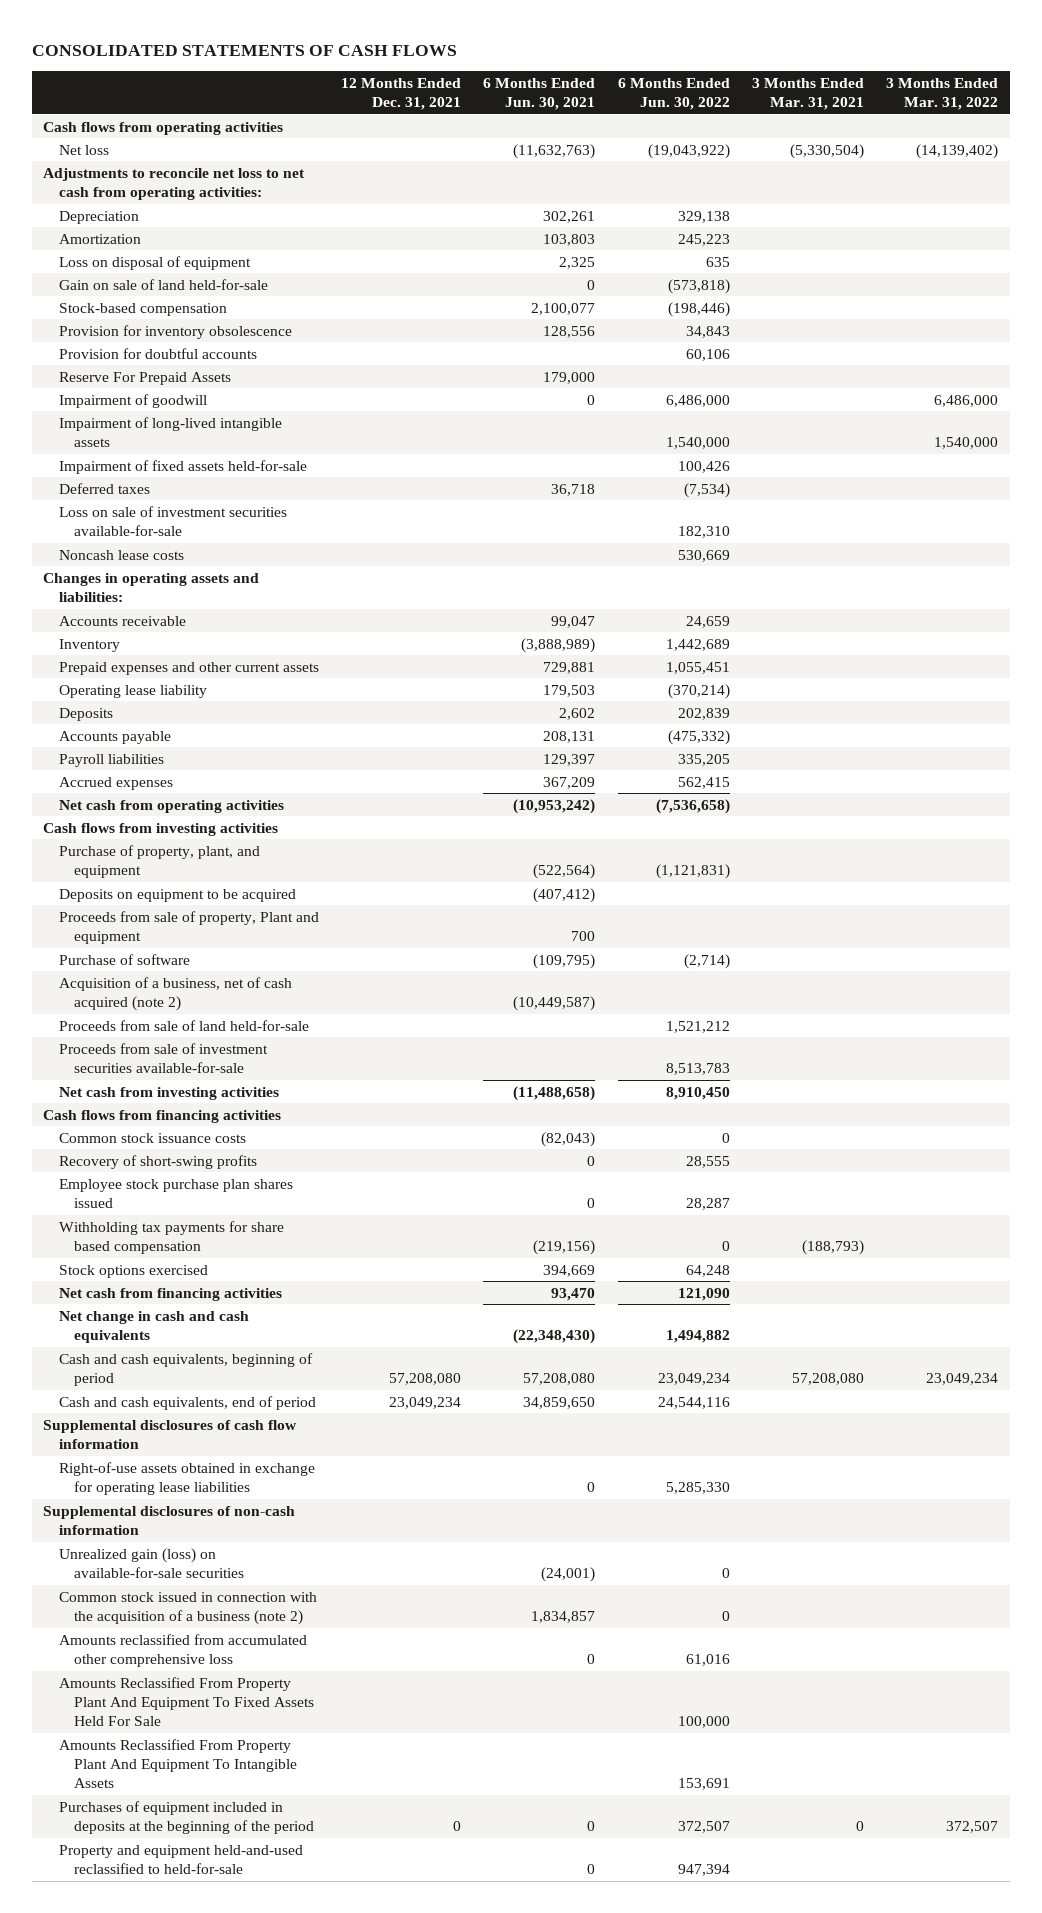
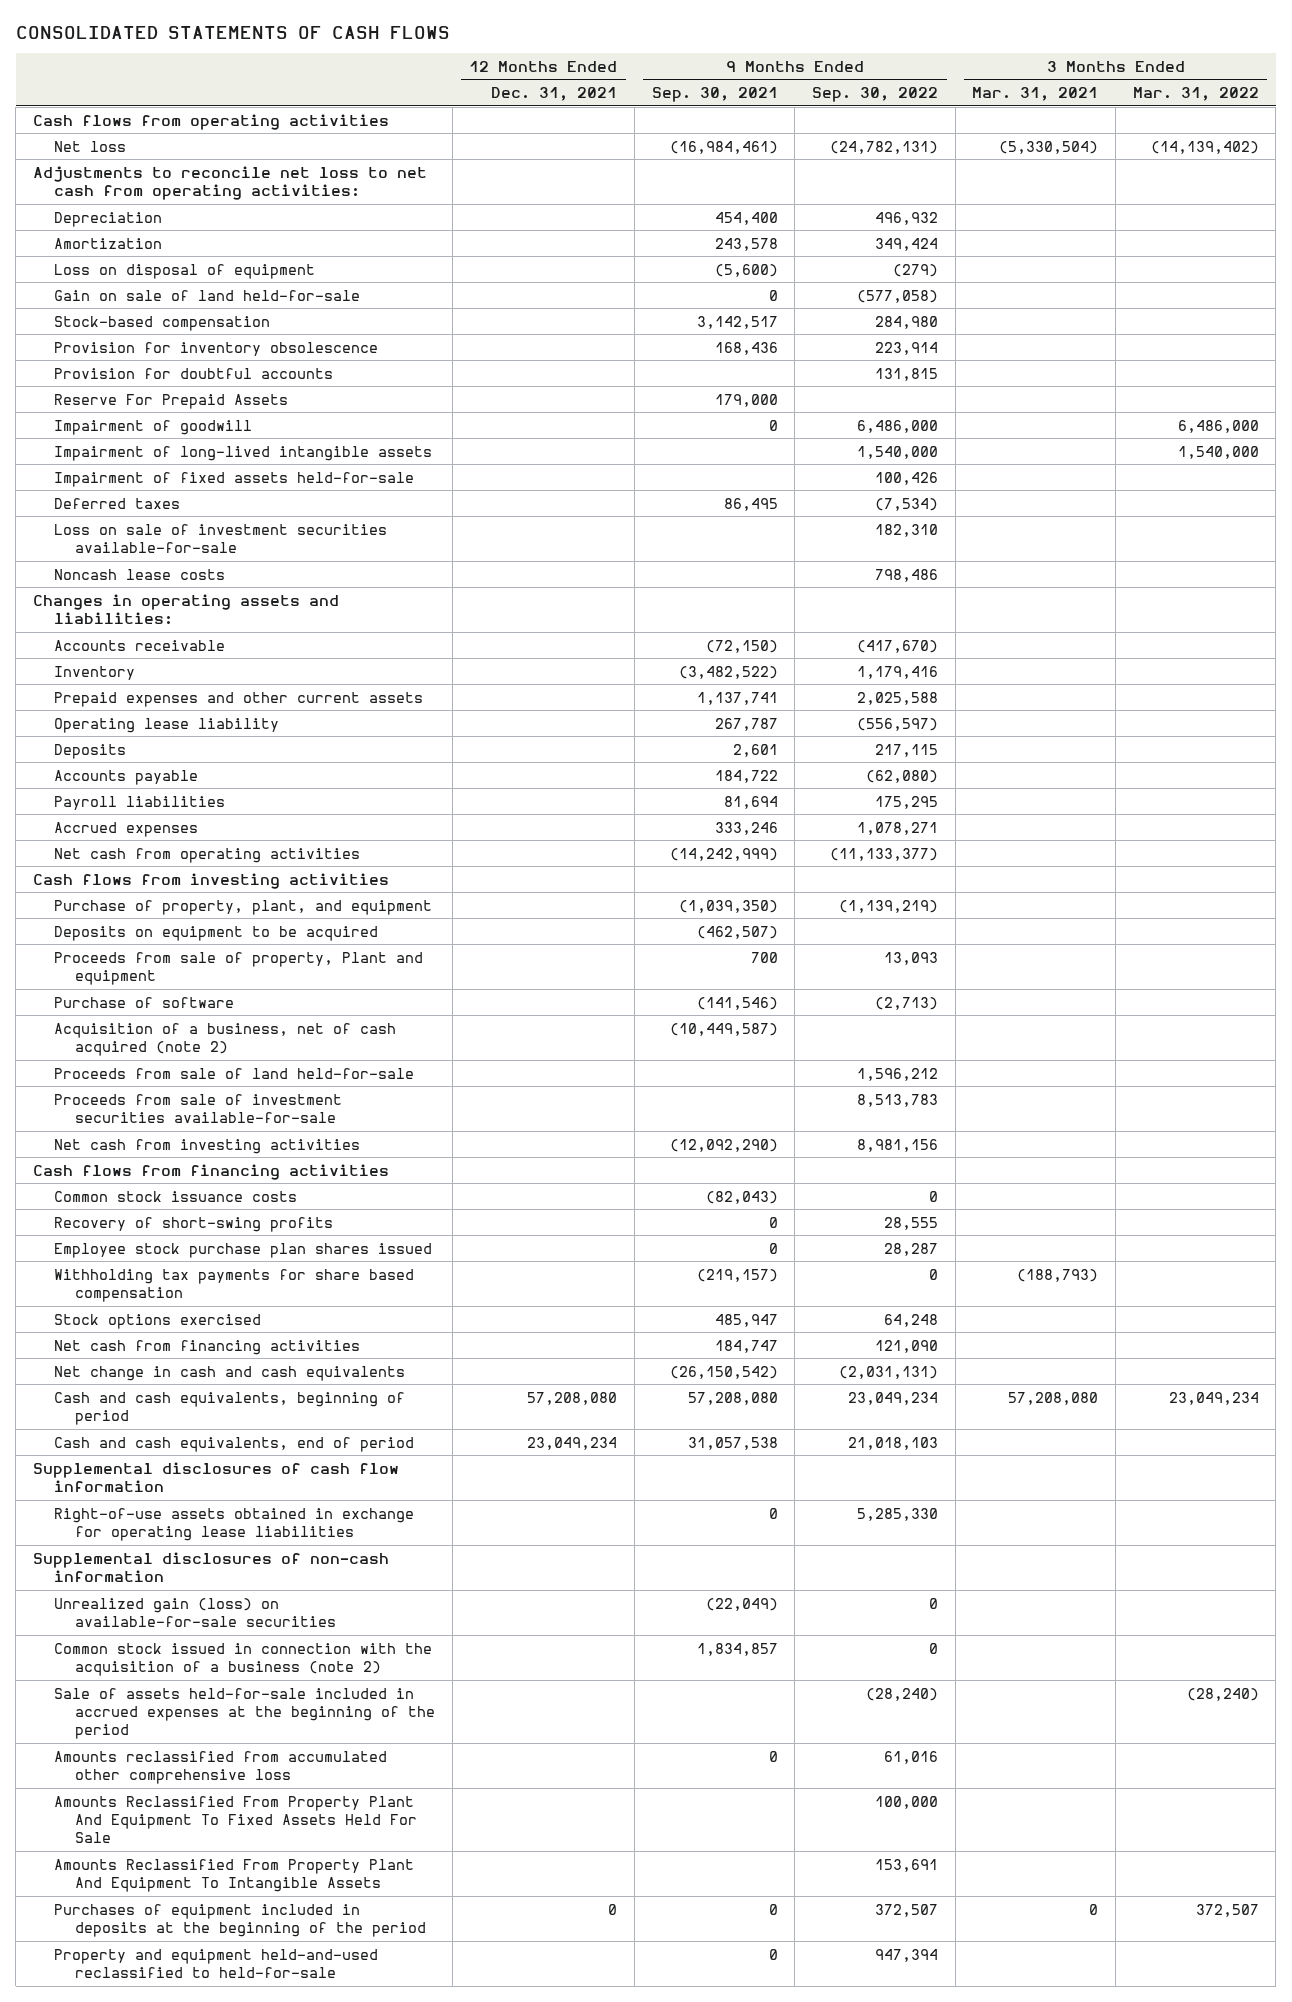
- | 12 Months Ended Dec. 31, 2021 | 6 Months Ended Jun. 30, 2021 | 6 Months Ended Jun. 30, 2022 | 3 Months Ended Mar. 31, 2021 | 3 Months Ended Mar. 31, 2022
+ | 12 Months Ended Dec. 31, 2021 | 9 Months Ended Sep. 30, 2021 | 9 Months Ended Sep. 30, 2022 | 3 Months Ended Mar. 31, 2021 | 3 Months Ended Mar. 31, 2022
+ Sale of assets held-for-sale included in accrued expenses at the beginning of the period | | | (28,240) | | (28,240)

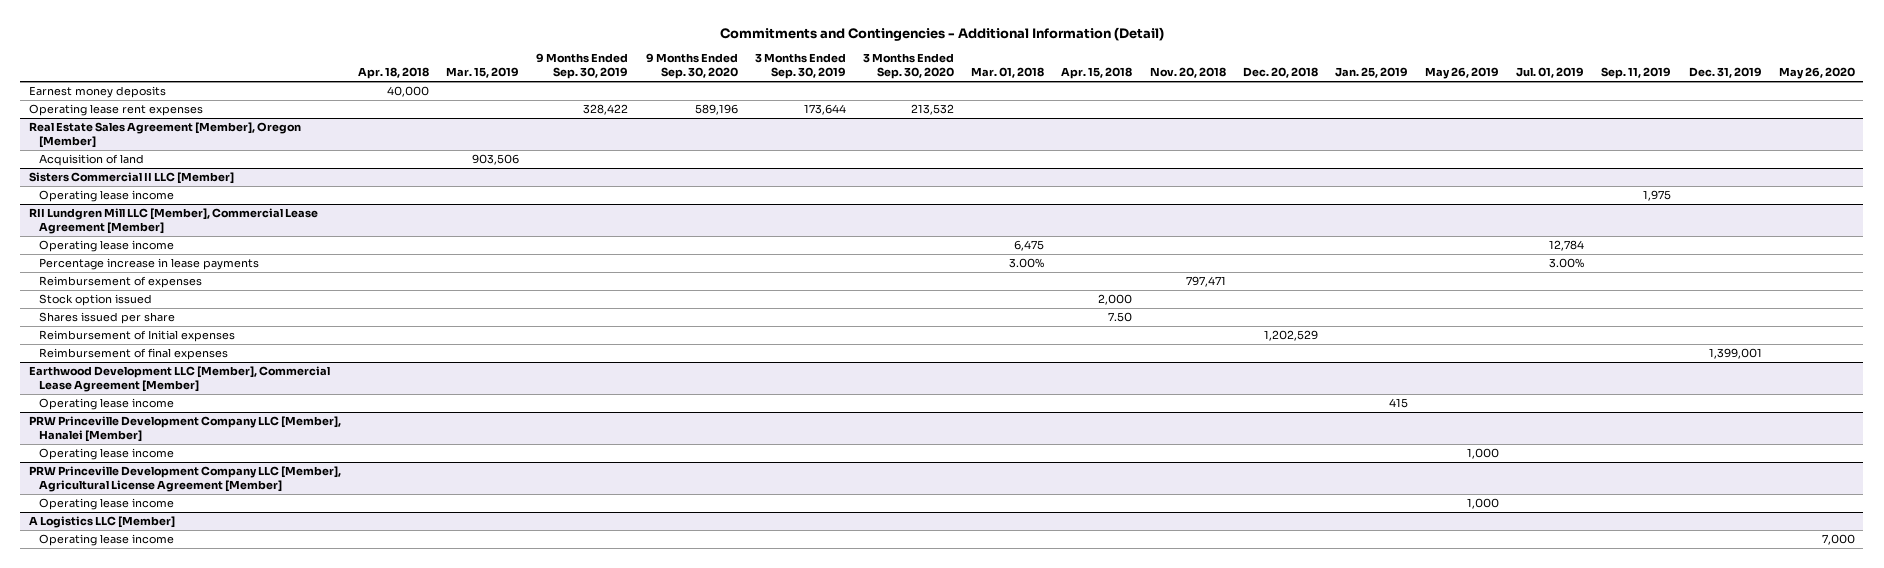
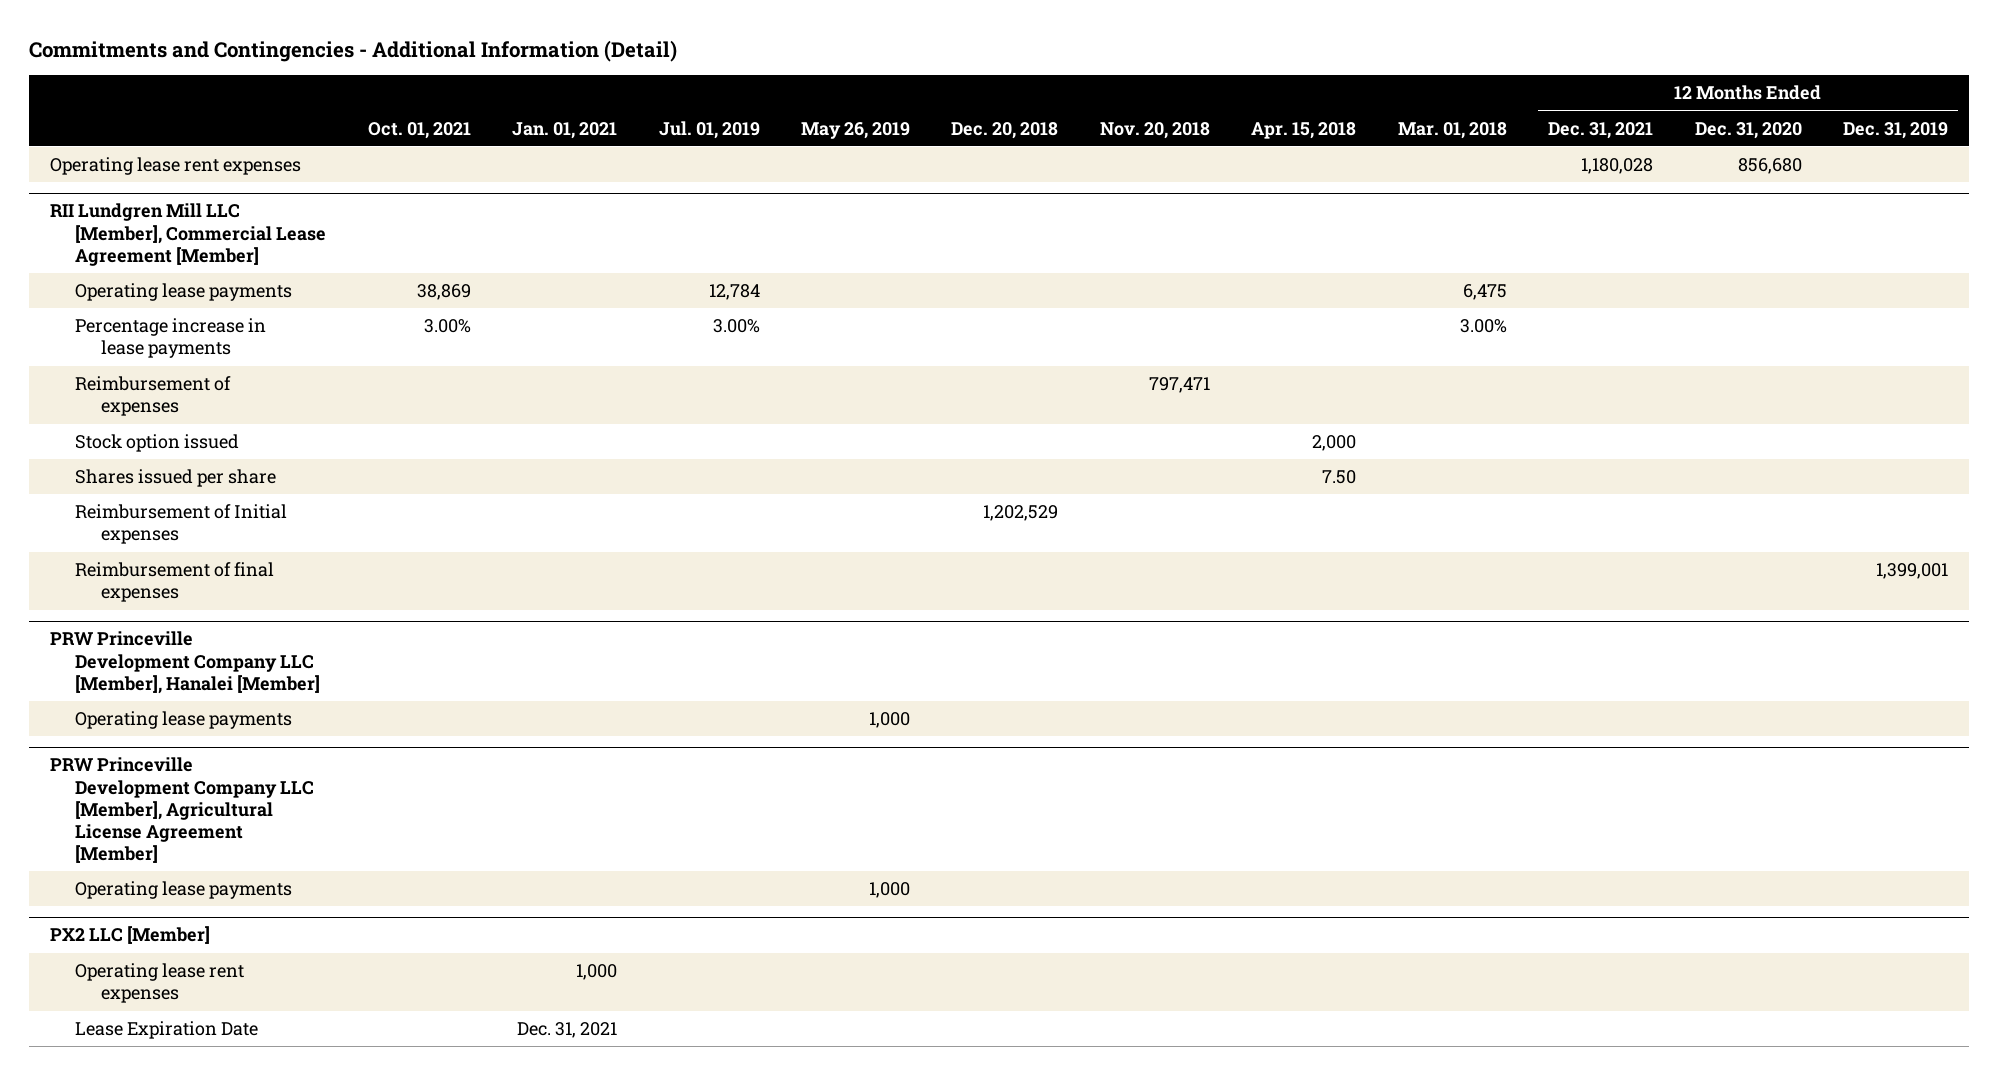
- | Apr. 18, 2018 | Mar. 15, 2019 | 9 Months Ended Sep. 30, 2019 | 9 Months Ended Sep. 30, 2020 | 3 Months Ended Sep. 30, 2019 | 3 Months Ended Sep. 30, 2020 | Mar. 01, 2018 | Apr. 15, 2018 | Nov. 20, 2018 | Dec. 20, 2018 | Jan. 25, 2019 | May 26, 2019 | Jul. 01, 2019 | Sep. 11, 2019 | Dec. 31, 2019 | May 26, 2020
+ | Oct. 01, 2021 | Jan. 01, 2021 | Jul. 01, 2019 | May 26, 2019 | Dec. 20, 2018 | Nov. 20, 2018 | Apr. 15, 2018 | Mar. 01, 2018 | 12 Months Ended Dec. 31, 2021 | 12 Months Ended Dec. 31, 2020 | 12 Months Ended Dec. 31, 2019
- Earnest money deposits | 40,000 | | | | | | | | | | | | | | |
- Real Estate Sales Agreement [Member], Oregon [Member]
- Acquisition of land | | 903,506 | | | | | | | | | | | | | |
- Sisters Commercial II LLC [Member]
- Operating lease income | | | | | | | | | | | | | | 1,975 | |
@ RII Lundgren Mill LLC [Member], Commercial Lease Agreement [Member]
- Operating lease income | | | | | | | 6,475 | | | | | | 12,784 | | |
+ Operating lease payments | 38,869 | | 12,784 | | | | | 6,475 | | |
- Earthwood Development LLC [Member], Commercial Lease Agreement [Member]
- Operating lease income | | | | | | | | | | | 415 | | | | |
@ PRW Princeville Development Company LLC [Member], Hanalei [Member]
- Operating lease income | | | | | | | | | | | | 1,000 | | | |
+ Operating lease payments | | | | 1,000 | | | | | | |
@ PRW Princeville Development Company LLC [Member], Agricultural License Agreement [Member]
- Operating lease income | | | | | | | | | | | | 1,000 | | | |
- A Logistics LLC [Member]
- Operating lease income | | | | | | | | | | | | | | | | 7,000
@ PRW Princeville Development Company LLC [Member], Agricultural License Agreement [Member]
+ Operating lease payments | | | | 1,000 | | | | | | |
+ PX2 LLC [Member]
+ Operating lease rent expenses | | 1,000 | | | | | | | | |
+ Lease Expiration Date | | Dec. 31, 2021 | | | | | | | | |

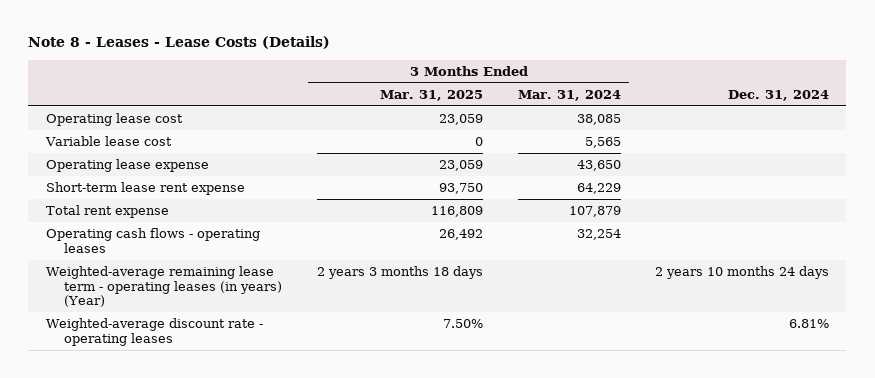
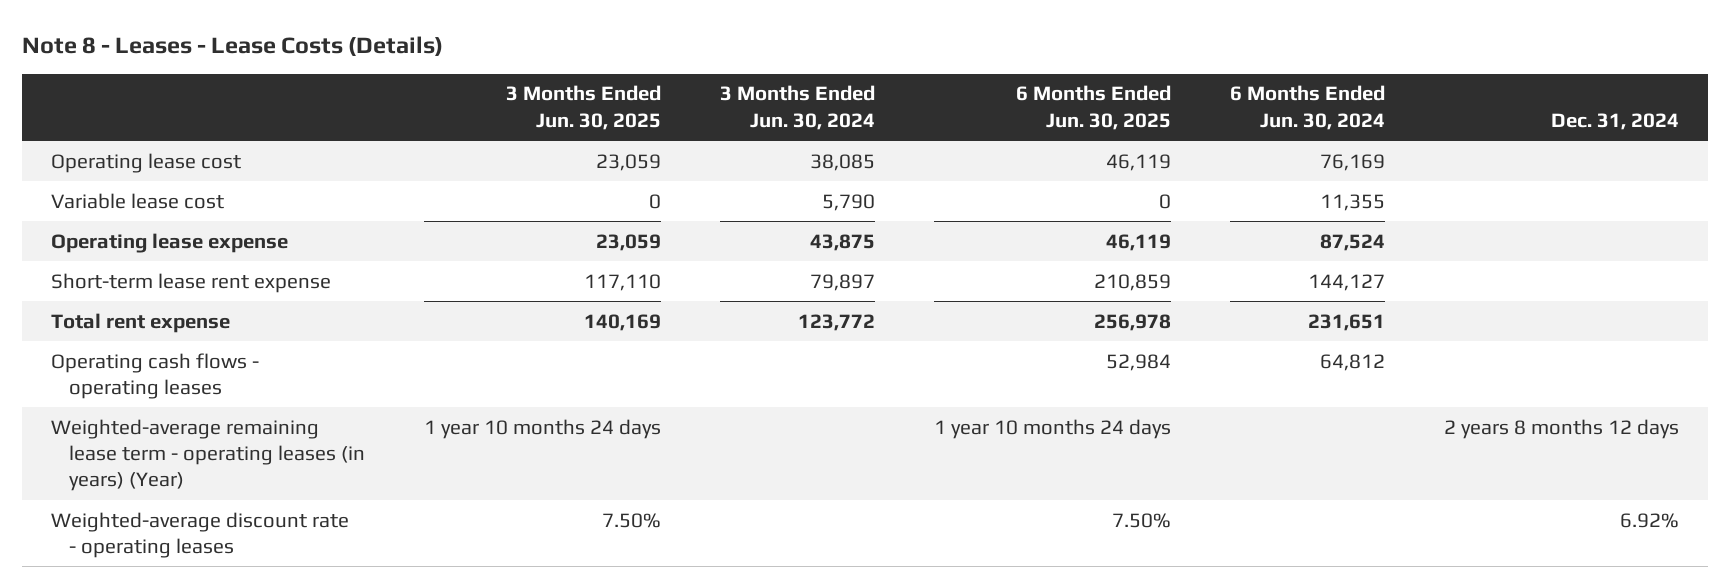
- | 3 Months Ended Mar. 31, 2025 | 3 Months Ended Mar. 31, 2024 | Dec. 31, 2024
+ | 3 Months Ended Jun. 30, 2025 | 3 Months Ended Jun. 30, 2024 | 6 Months Ended Jun. 30, 2025 | 6 Months Ended Jun. 30, 2024 | Dec. 31, 2024
- Weighted-average remaining lease term - operating leases (in years) (Year) | 2 years 3 months 18 days | | 2 years 10 months 24 days
- Weighted-average discount rate - operating leases | 7.50% | | 6.81%
+ Weighted-average remaining lease term - operating leases (in years) (Year) | 1 year 10 months 24 days | | 1 year 10 months 24 days | | 2 years 8 months 12 days
+ Weighted-average discount rate - operating leases | 7.50% | | 7.50% | | 6.92%

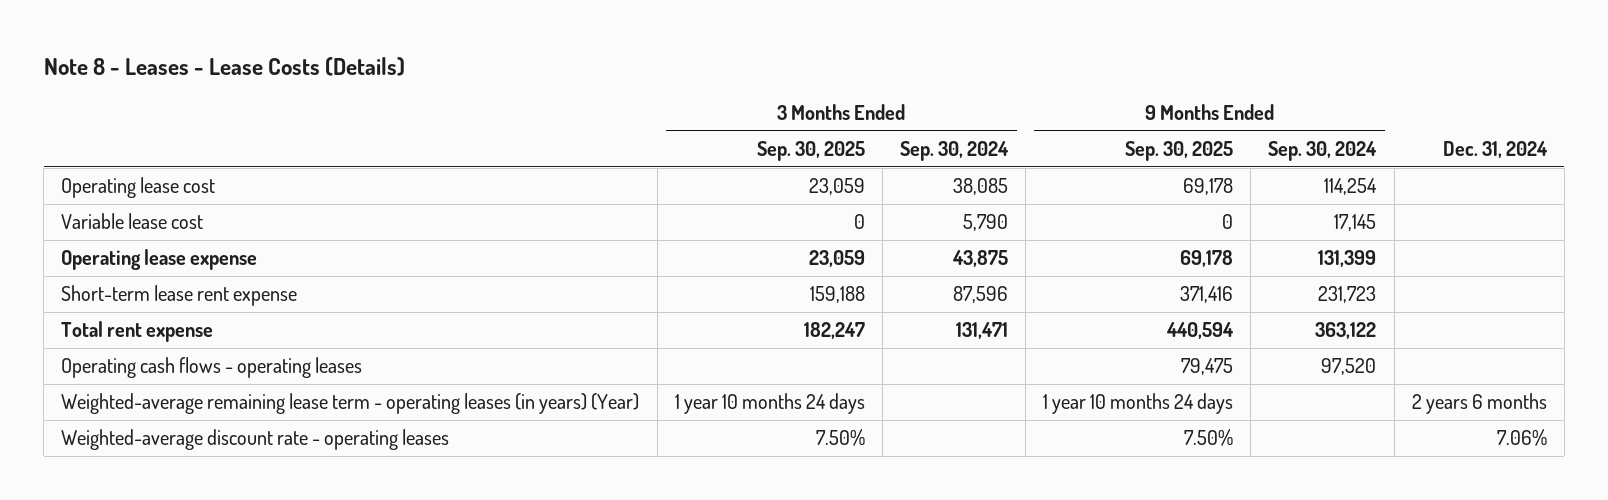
- | 3 Months Ended Jun. 30, 2025 | 3 Months Ended Jun. 30, 2024 | 6 Months Ended Jun. 30, 2025 | 6 Months Ended Jun. 30, 2024 | Dec. 31, 2024
+ | 3 Months Ended Sep. 30, 2025 | 3 Months Ended Sep. 30, 2024 | 9 Months Ended Sep. 30, 2025 | 9 Months Ended Sep. 30, 2024 | Dec. 31, 2024
- Weighted-average remaining lease term - operating leases (in years) (Year) | 1 year 10 months 24 days | | 1 year 10 months 24 days | | 2 years 8 months 12 days
- Weighted-average discount rate - operating leases | 7.50% | | 7.50% | | 6.92%
+ Weighted-average remaining lease term - operating leases (in years) (Year) | 1 year 10 months 24 days | | 1 year 10 months 24 days | | 2 years 6 months
+ Weighted-average discount rate - operating leases | 7.50% | | 7.50% | | 7.06%

